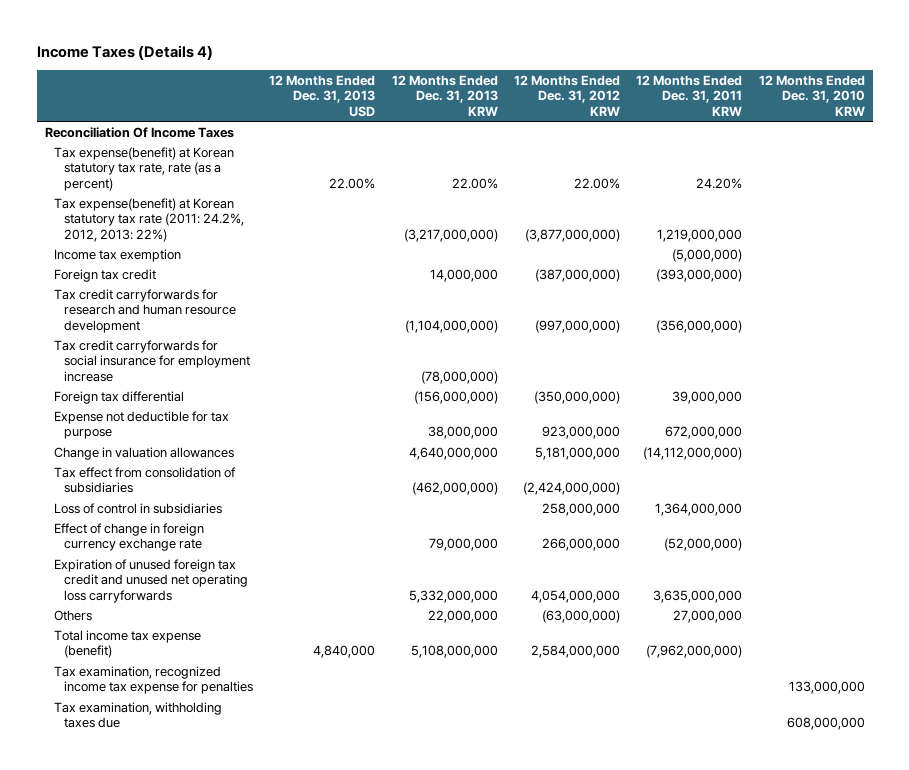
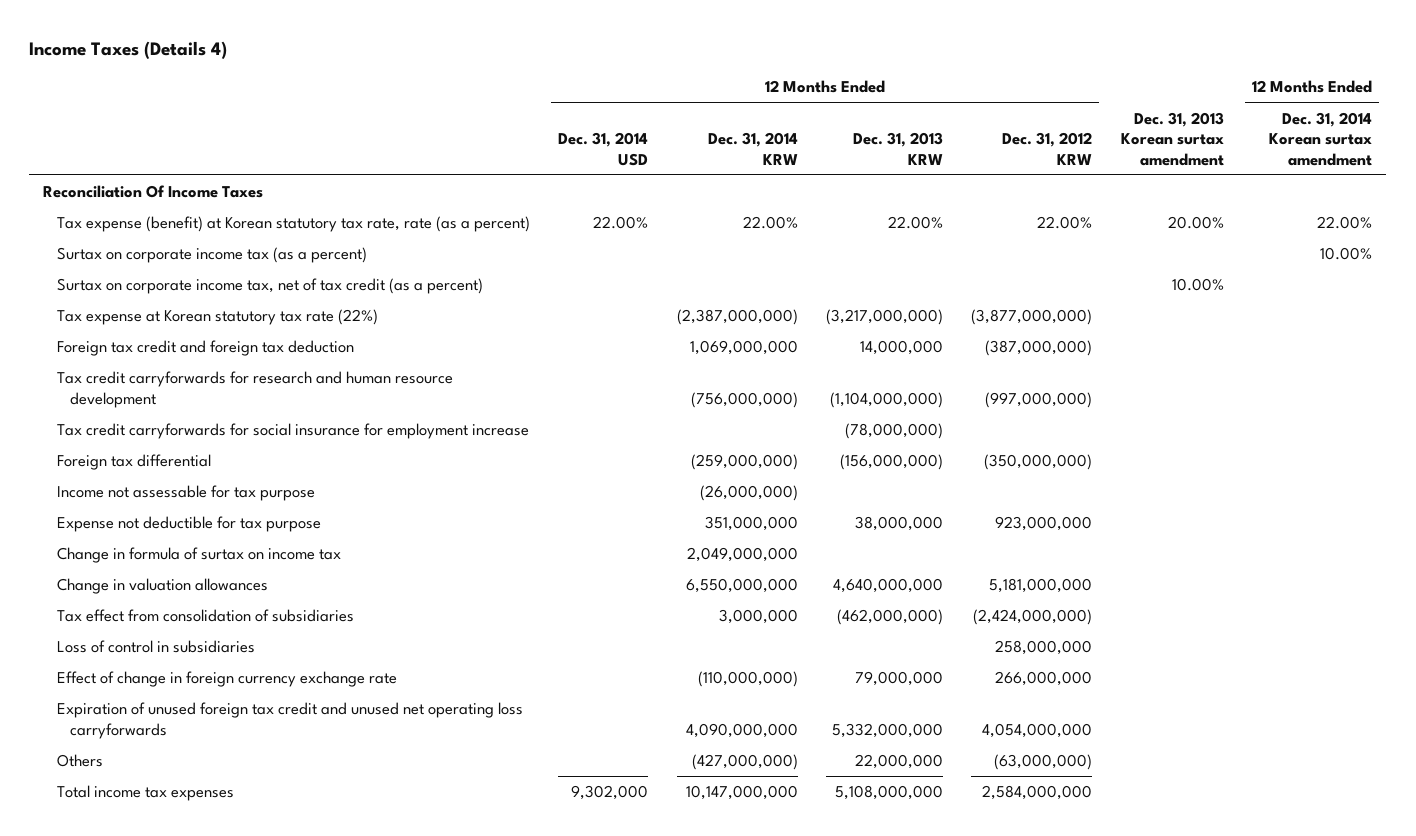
- | 12 Months Ended Dec. 31, 2013 USD | 12 Months Ended Dec. 31, 2013 KRW | 12 Months Ended Dec. 31, 2012 KRW | 12 Months Ended Dec. 31, 2011 KRW | 12 Months Ended Dec. 31, 2010 KRW
+ | 12 Months Ended Dec. 31, 2014 USD | 12 Months Ended Dec. 31, 2014 KRW | 12 Months Ended Dec. 31, 2013 KRW | 12 Months Ended Dec. 31, 2012 KRW | Dec. 31, 2013 Korean surtax amendment | 12 Months Ended Dec. 31, 2014 Korean surtax amendment
- Tax expense(benefit) at Korean statutory tax rate, rate (as a percent) | 22.00% | 22.00% | 22.00% | 24.20% |
- Tax expense(benefit) at Korean statutory tax rate (2011: 24.2%, 2012, 2013: 22%) | | (3,217,000,000) | (3,877,000,000) | 1,219,000,000 |
- Income tax exemption | | | | (5,000,000) |
- Foreign tax credit | | 14,000,000 | (387,000,000) | (393,000,000) |
+ Tax expense (benefit) at Korean statutory tax rate, rate (as a percent) | 22.00% | 22.00% | 22.00% | 22.00% | 20.00% | 22.00%
+ Surtax on corporate income tax (as a percent) | | | | | | 10.00%
+ Surtax on corporate income tax, net of tax credit (as a percent) | | | | | 10.00% |
+ Tax expense at Korean statutory tax rate (22%) | | (2,387,000,000) | (3,217,000,000) | (3,877,000,000) | |
+ Foreign tax credit and foreign tax deduction | | 1,069,000,000 | 14,000,000 | (387,000,000) | |
+ Income not assessable for tax purpose | | (26,000,000) | | | |
+ Change in formula of surtax on income tax | | 2,049,000,000 | | | |
- Total income tax expense (benefit) | 4,840,000 | 5,108,000,000 | 2,584,000,000 | (7,962,000,000) |
- Tax examination, recognized income tax expense for penalties | | | | | 133,000,000
- Tax examination, withholding taxes due | | | | | 608,000,000
+ Total income tax expenses | 9,302,000 | 10,147,000,000 | 5,108,000,000 | 2,584,000,000 | |

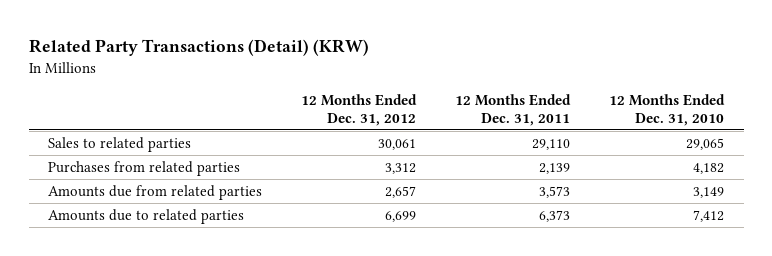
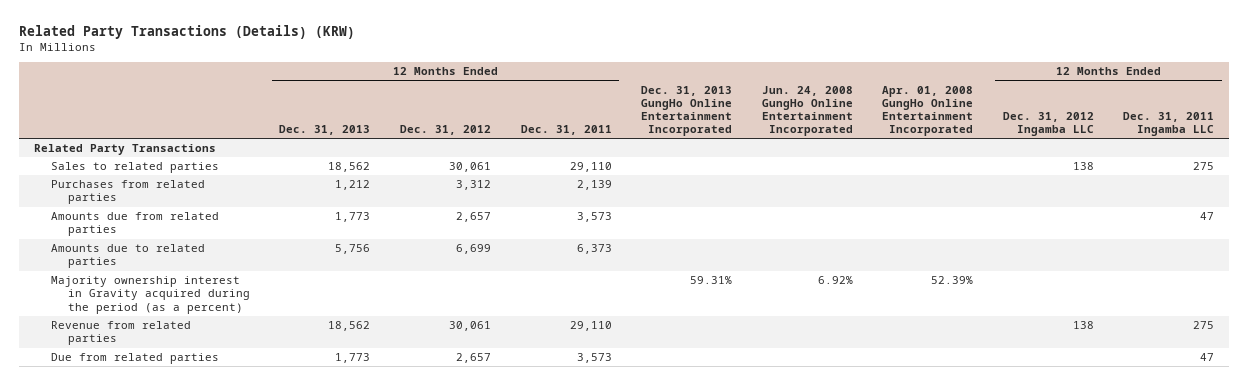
- Related Party Transactions (Detail) (KRW)
+ Related Party Transactions (Details) (KRW)
- | 12 Months Ended Dec. 31, 2012 | 12 Months Ended Dec. 31, 2011 | 12 Months Ended Dec. 31, 2010
+ | 12 Months Ended Dec. 31, 2013 | 12 Months Ended Dec. 31, 2012 | 12 Months Ended Dec. 31, 2011 | Dec. 31, 2013 GungHo Online Entertainment Incorporated | Jun. 24, 2008 GungHo Online Entertainment Incorporated | Apr. 01, 2008 GungHo Online Entertainment Incorporated | 12 Months Ended Dec. 31, 2012 Ingamba LLC | 12 Months Ended Dec. 31, 2011 Ingamba LLC
+ Related Party Transactions
+ Majority ownership interest in Gravity acquired during the period (as a percent) | | | | 59.31% | 6.92% | 52.39% | |
+ Revenue from related parties | 18,562 | 30,061 | 29,110 | | | | 138 | 275
+ Due from related parties | 1,773 | 2,657 | 3,573 | | | | | 47

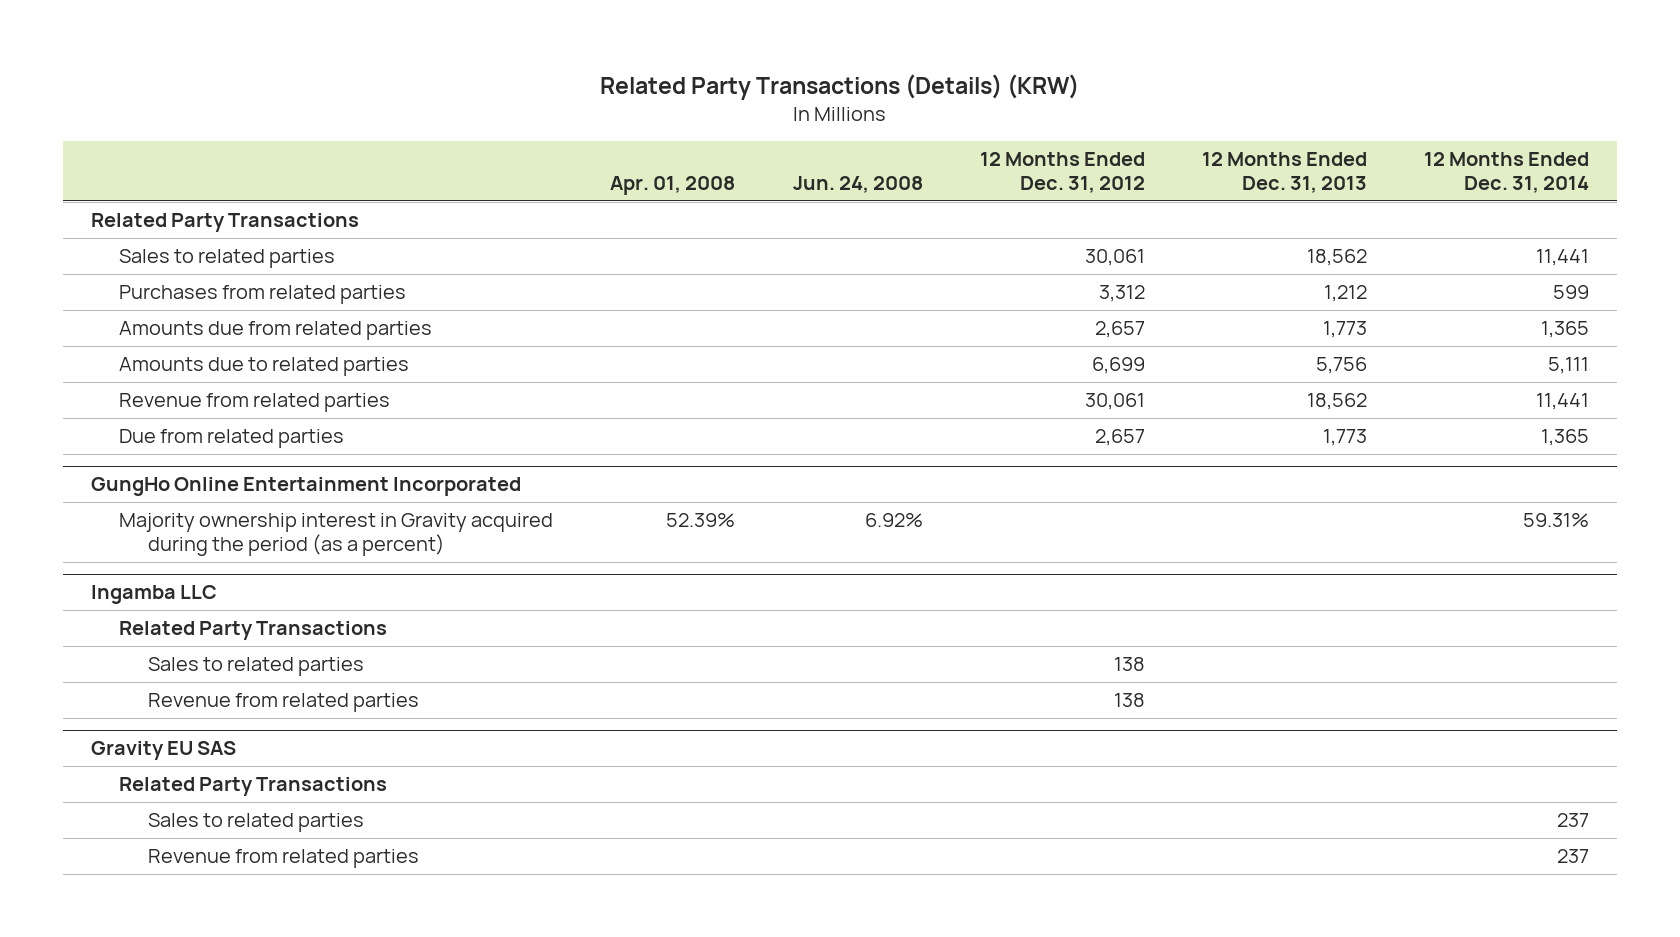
- | 12 Months Ended Dec. 31, 2013 | 12 Months Ended Dec. 31, 2012 | 12 Months Ended Dec. 31, 2011 | Dec. 31, 2013 GungHo Online Entertainment Incorporated | Jun. 24, 2008 GungHo Online Entertainment Incorporated | Apr. 01, 2008 GungHo Online Entertainment Incorporated | 12 Months Ended Dec. 31, 2012 Ingamba LLC | 12 Months Ended Dec. 31, 2011 Ingamba LLC
+ | Apr. 01, 2008 | Jun. 24, 2008 | 12 Months Ended Dec. 31, 2012 | 12 Months Ended Dec. 31, 2013 | 12 Months Ended Dec. 31, 2014
- Majority ownership interest in Gravity acquired during the period (as a percent) | | | | 59.31% | 6.92% | 52.39% | |
+ GungHo Online Entertainment Incorporated
+ Majority ownership interest in Gravity acquired during the period (as a percent) | 52.39% | 6.92% | | | 59.31%
+ Ingamba LLC
+ Related Party Transactions
+ Sales to related parties | | | 138 | |
+ Revenue from related parties | | | 138 | |
+ Gravity EU SAS
+ Related Party Transactions
+ Sales to related parties | | | | | 237
+ Revenue from related parties | | | | | 237

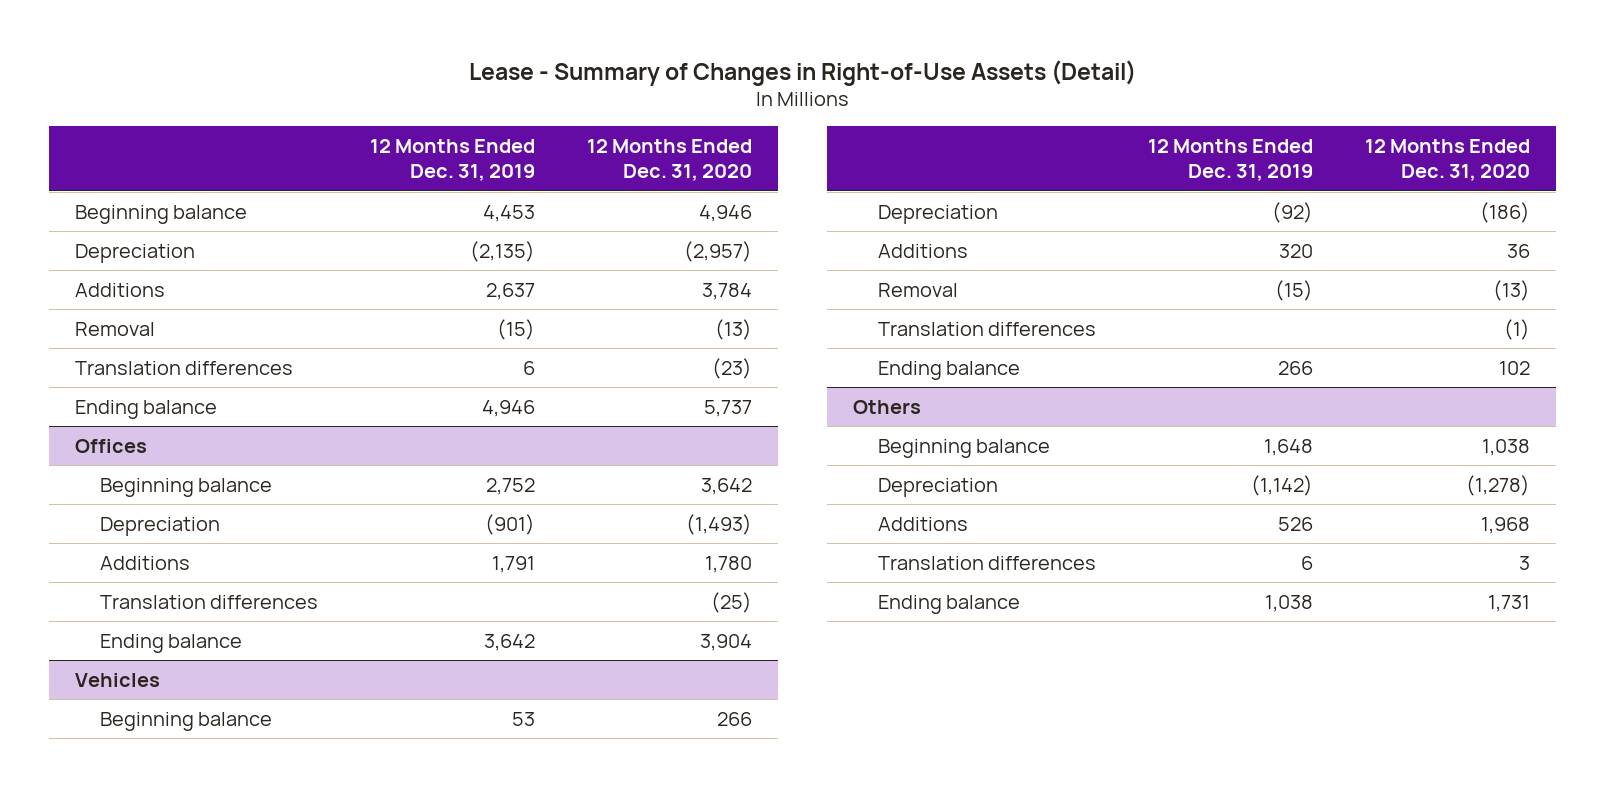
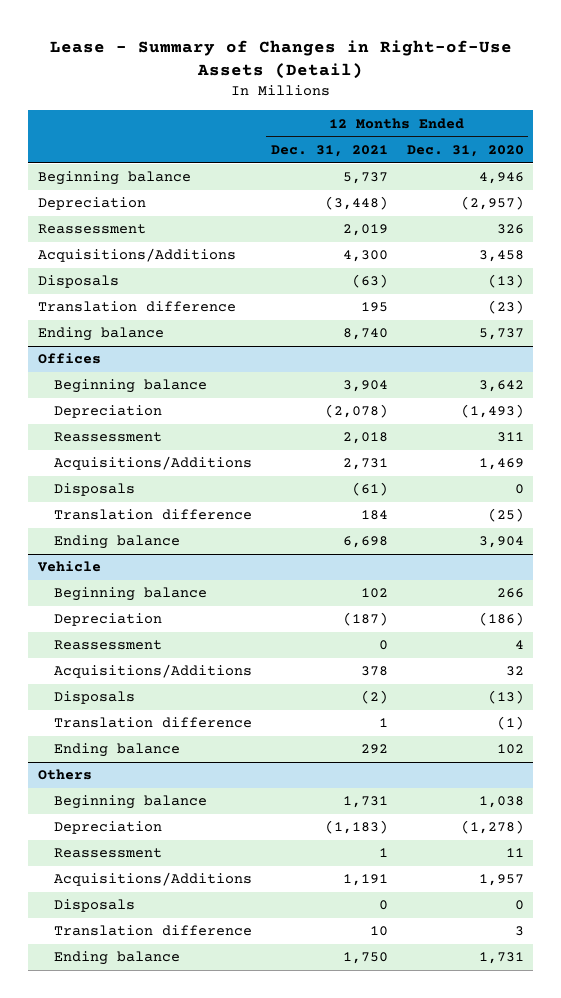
- | 12 Months Ended Dec. 31, 2019 | 12 Months Ended Dec. 31, 2020
+ | 12 Months Ended Dec. 31, 2021 | 12 Months Ended Dec. 31, 2020
- Additions | 2,637 | 3,784
- Removal | (15) | (13)
- Translation differences | 6 | (23)
+ Reassessment | 2,019 | 326
+ Acquisitions/Additions | 4,300 | 3,458
+ Disposals | (63) | (13)
+ Translation difference | 195 | (23)
@ Offices
- Additions | 1,791 | 1,780
- Translation differences | | (25)
+ Reassessment | 2,018 | 311
+ Acquisitions/Additions | 2,731 | 1,469
+ Disposals | (61) | 0
+ Translation difference | 184 | (25)
- Vehicles
+ Vehicle
- Additions | 320 | 36
- Removal | (15) | (13)
- Translation differences | | (1)
+ Reassessment | 0 | 4
+ Acquisitions/Additions | 378 | 32
+ Disposals | (2) | (13)
+ Translation difference | 1 | (1)
@ Others
- Additions | 526 | 1,968
- Translation differences | 6 | 3
+ Reassessment | 1 | 11
+ Acquisitions/Additions | 1,191 | 1,957
+ Disposals | 0 | 0
+ Translation difference | 10 | 3

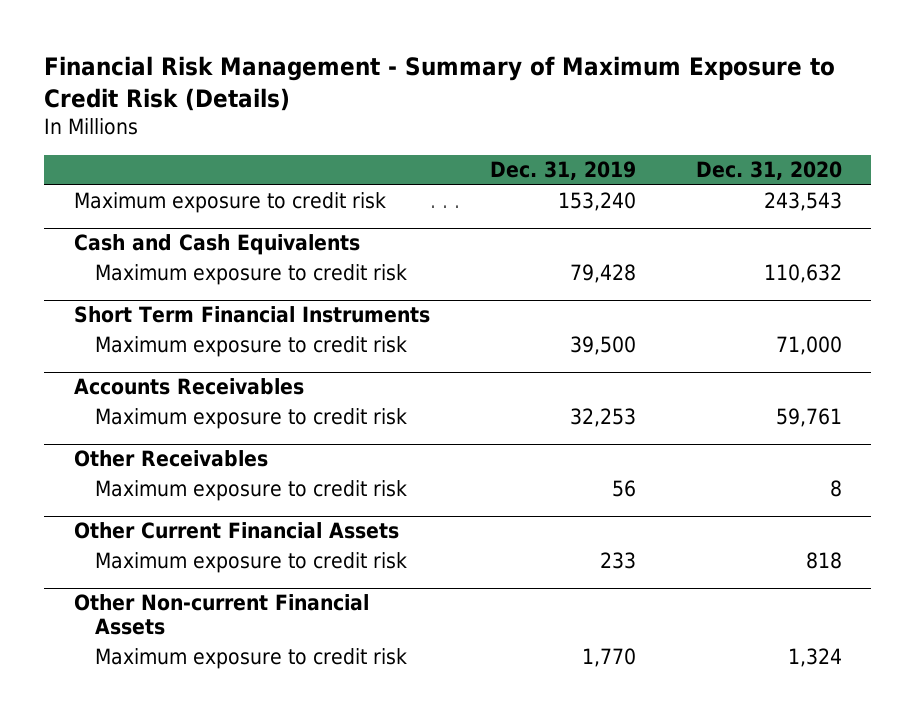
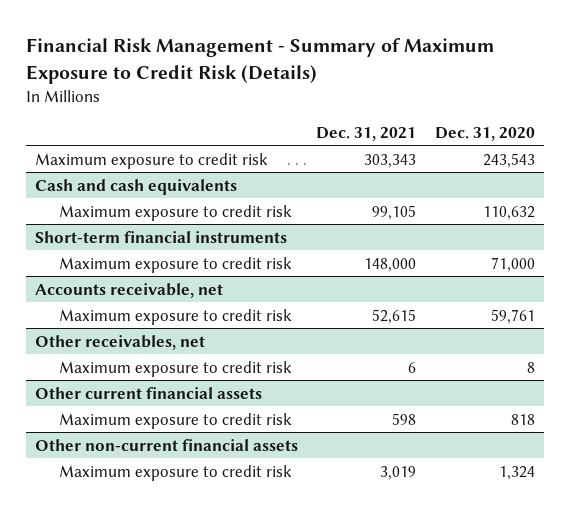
- | Dec. 31, 2019 | Dec. 31, 2020
+ | Dec. 31, 2021 | Dec. 31, 2020
- Cash and Cash Equivalents
+ Cash and cash equivalents
- Short Term Financial Instruments
+ Short-term financial instruments
- Accounts Receivables
+ Accounts receivable, net
- Other Receivables
+ Other receivables, net
- Other Current Financial Assets
+ Other current financial assets
- Other Non-current Financial Assets
+ Other non-current financial assets

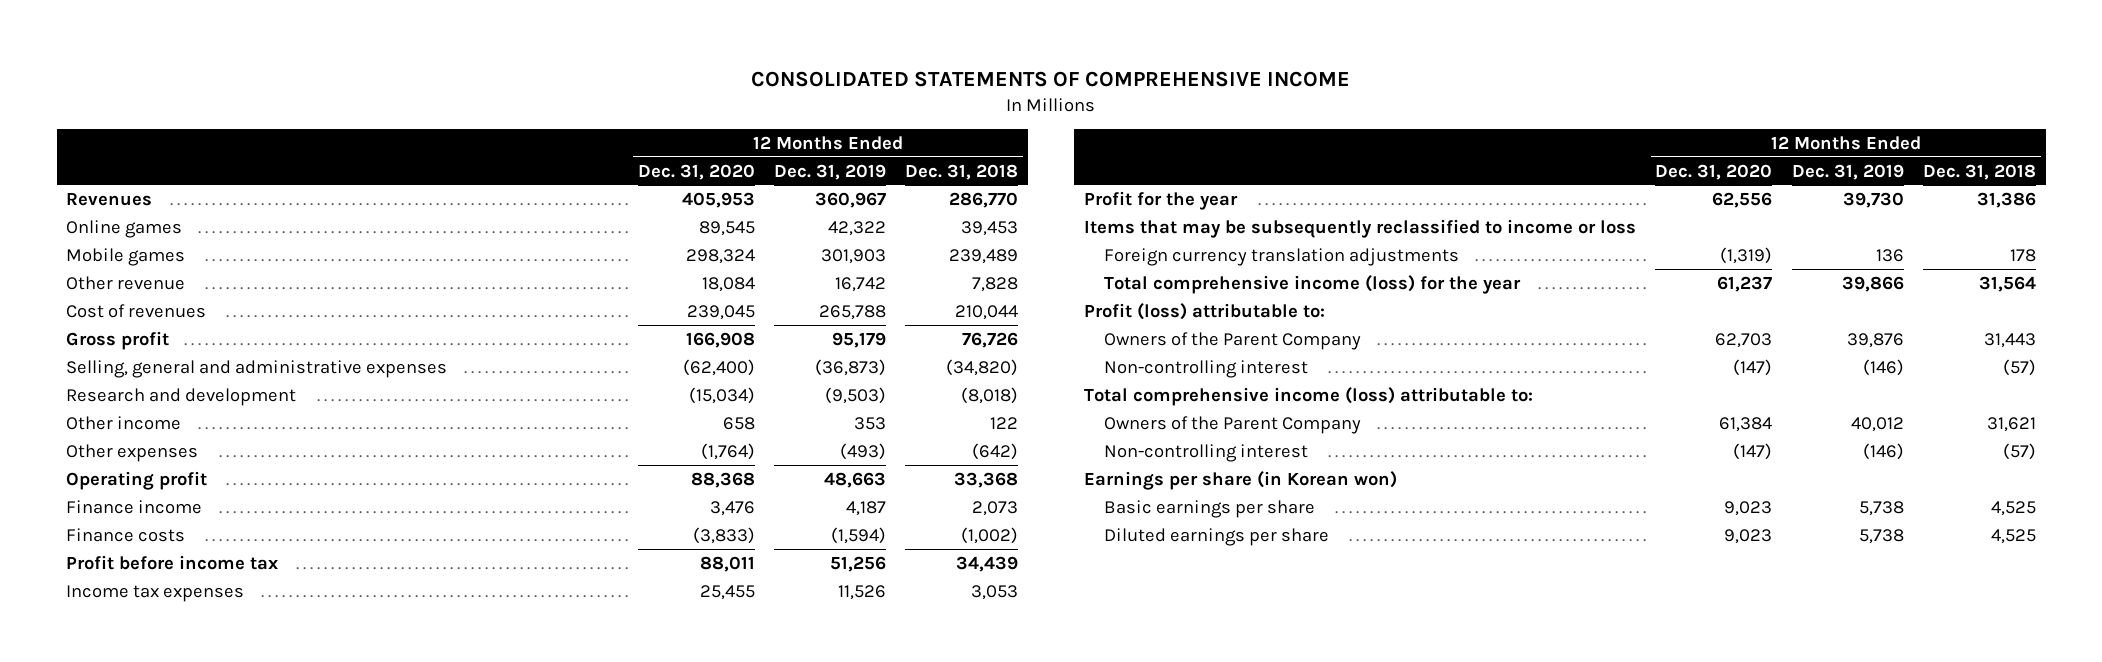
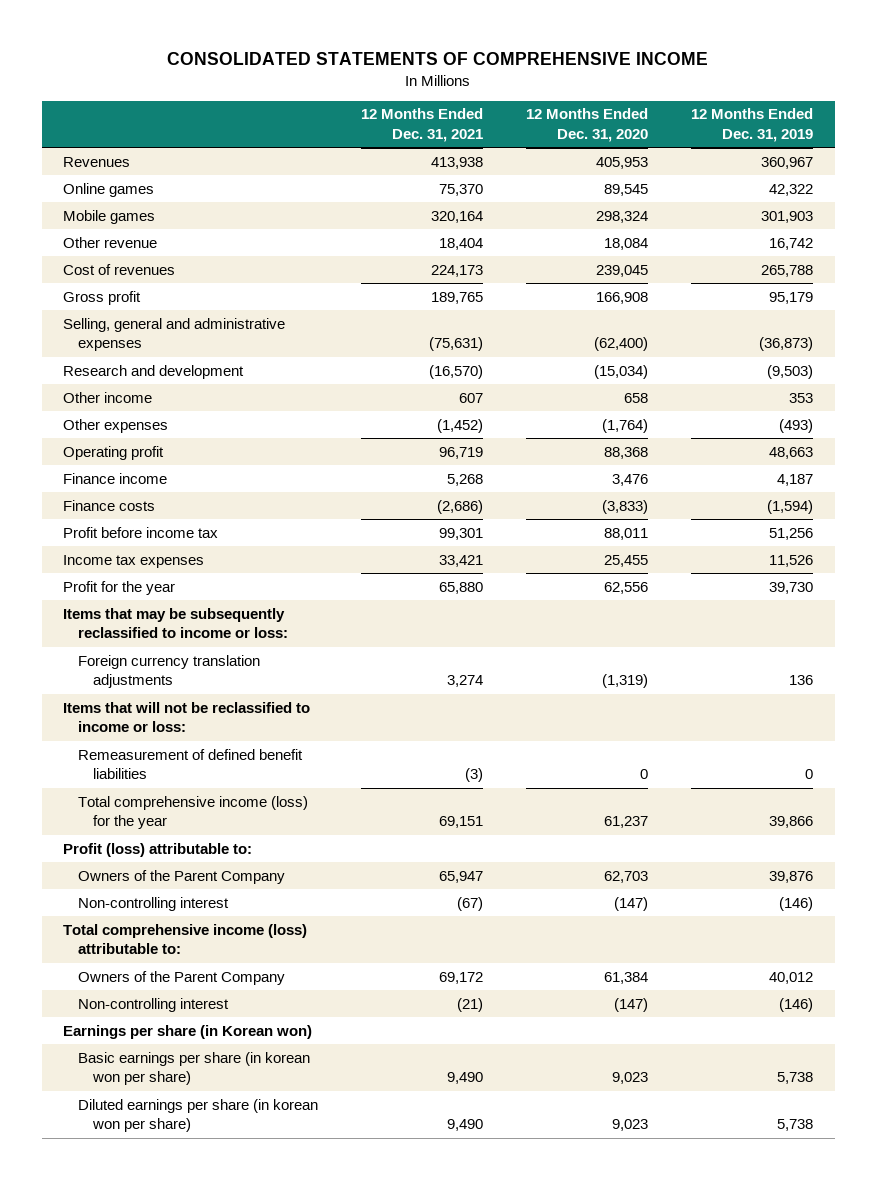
- | 12 Months Ended Dec. 31, 2020 | 12 Months Ended Dec. 31, 2019 | 12 Months Ended Dec. 31, 2018
+ | 12 Months Ended Dec. 31, 2021 | 12 Months Ended Dec. 31, 2020 | 12 Months Ended Dec. 31, 2019
- Items that may be subsequently reclassified to income or loss
+ Items that may be subsequently reclassified to income or loss:
+ Items that will not be reclassified to income or loss:
+ Remeasurement of defined benefit liabilities | (3) | 0 | 0
- Basic earnings per share | 9,023 | 5,738 | 4,525
- Diluted earnings per share | 9,023 | 5,738 | 4,525
+ Basic earnings per share (in korean won per share) | 9,490 | 9,023 | 5,738
+ Diluted earnings per share (in korean won per share) | 9,490 | 9,023 | 5,738

